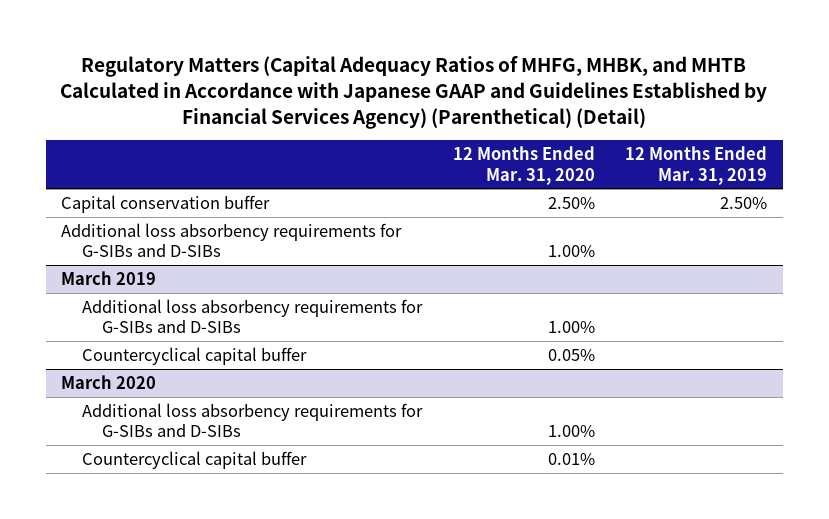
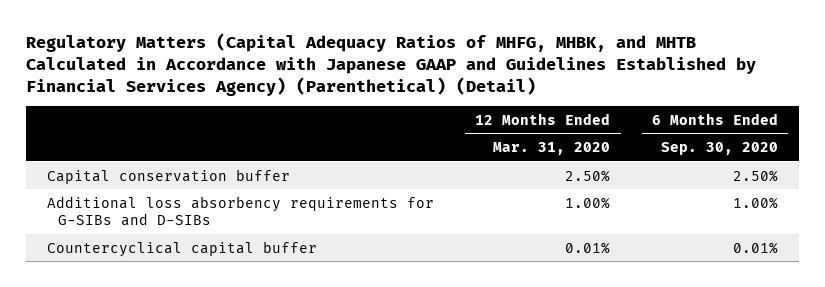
- | 12 Months Ended Mar. 31, 2020 | 12 Months Ended Mar. 31, 2019
+ | 12 Months Ended Mar. 31, 2020 | 6 Months Ended Sep. 30, 2020
- March 2019
- Additional loss absorbency requirements for G-SIBs and D-SIBs | 1.00% |
- Countercyclical capital buffer | 0.05% |
- March 2020
- Additional loss absorbency requirements for G-SIBs and D-SIBs | 1.00% |

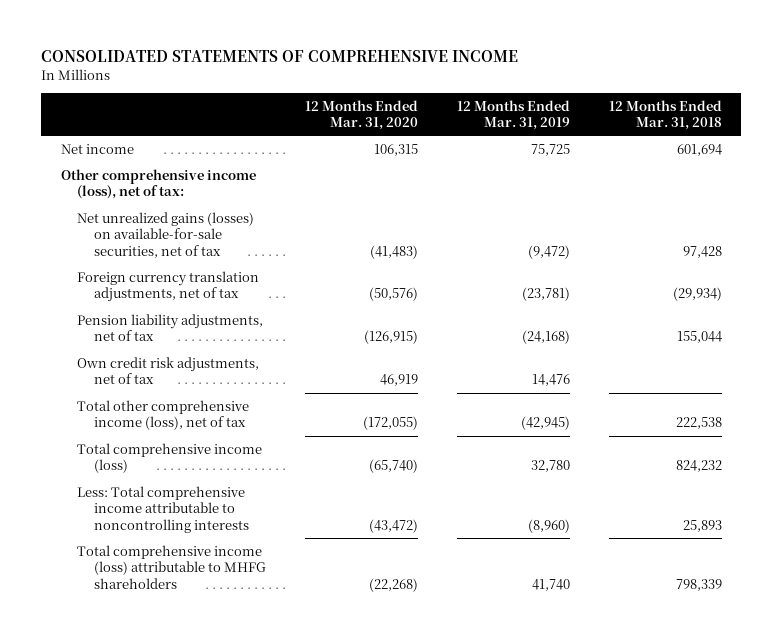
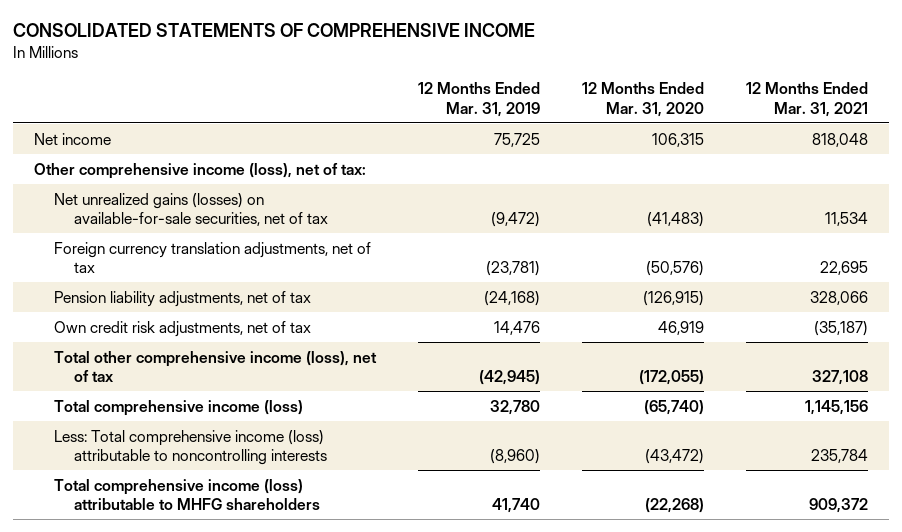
- | 12 Months Ended Mar. 31, 2020 | 12 Months Ended Mar. 31, 2019 | 12 Months Ended Mar. 31, 2018
+ | 12 Months Ended Mar. 31, 2019 | 12 Months Ended Mar. 31, 2020 | 12 Months Ended Mar. 31, 2021
- Less: Total comprehensive income attributable to noncontrolling interests | (43,472) | (8,960) | 25,893
+ Less: Total comprehensive income (loss) attributable to noncontrolling interests | (8,960) | (43,472) | 235,784

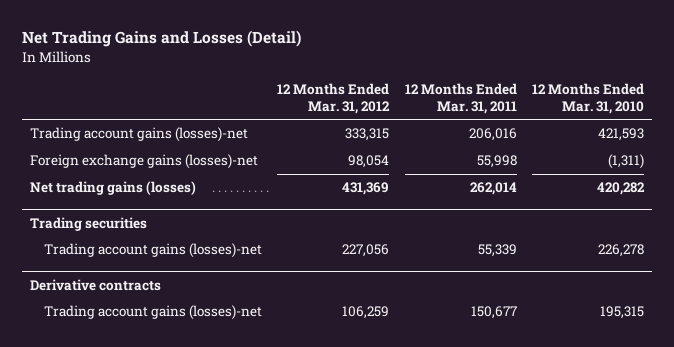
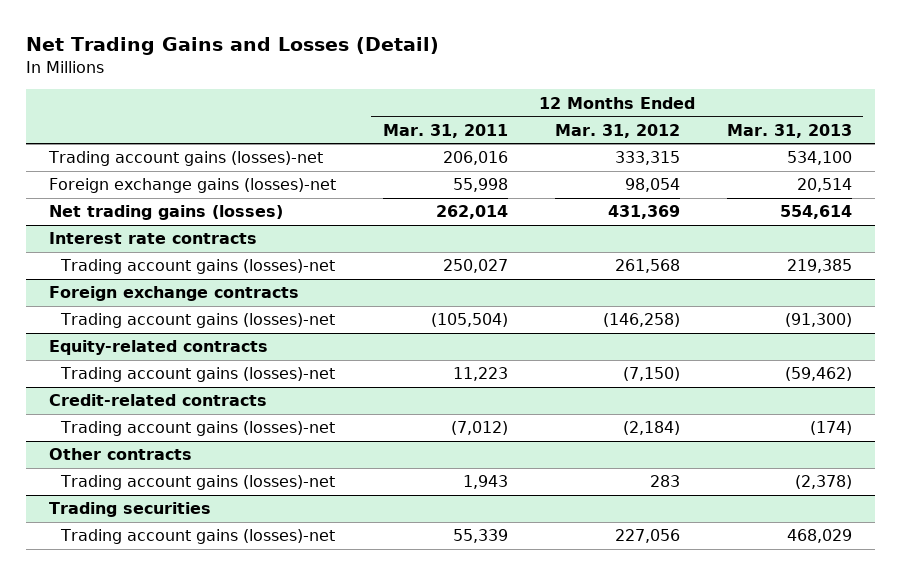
- | 12 Months Ended Mar. 31, 2012 | 12 Months Ended Mar. 31, 2011 | 12 Months Ended Mar. 31, 2010
+ | 12 Months Ended Mar. 31, 2011 | 12 Months Ended Mar. 31, 2012 | 12 Months Ended Mar. 31, 2013
+ Interest rate contracts
+ Trading account gains (losses)-net | 250,027 | 261,568 | 219,385
+ Foreign exchange contracts
+ Trading account gains (losses)-net | (105,504) | (146,258) | (91,300)
+ Equity-related contracts
+ Trading account gains (losses)-net | 11,223 | (7,150) | (59,462)
+ Credit-related contracts
+ Trading account gains (losses)-net | (7,012) | (2,184) | (174)
+ Other contracts
+ Trading account gains (losses)-net | 1,943 | 283 | (2,378)
- Derivative contracts
- Trading account gains (losses)-net | 106,259 | 150,677 | 195,315

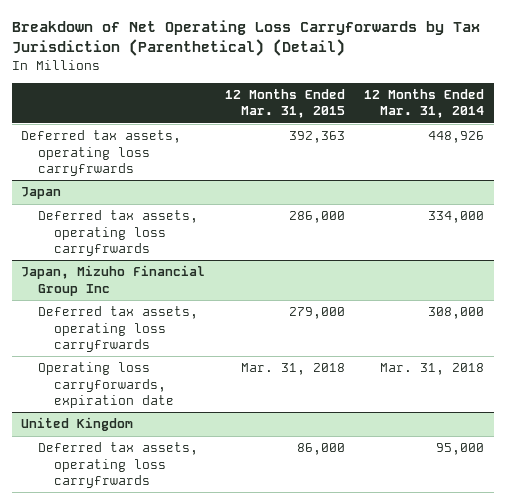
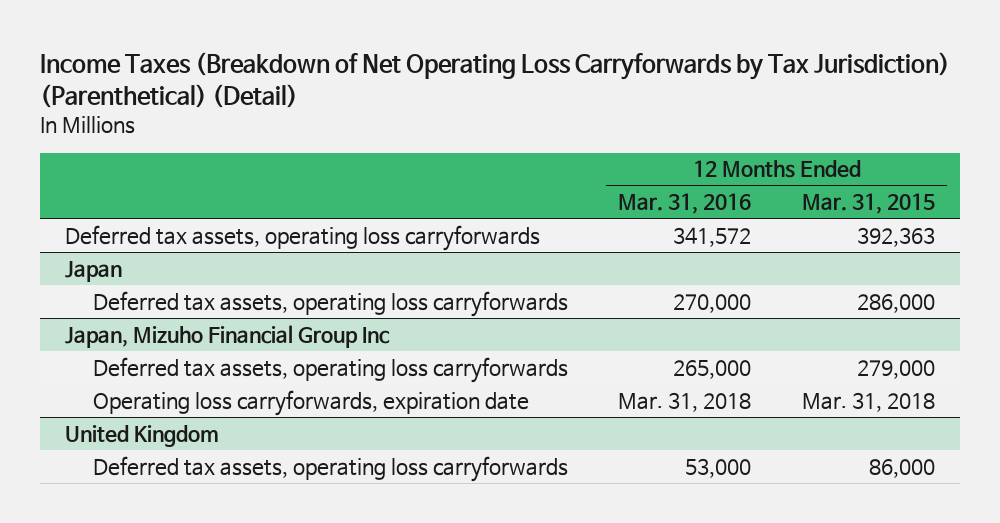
- Breakdown of Net Operating Loss Carryforwards by Tax Jurisdiction (Parenthetical) (Detail)
+ Income Taxes (Breakdown of Net Operating Loss Carryforwards by Tax Jurisdiction) (Parenthetical) (Detail)
- | 12 Months Ended Mar. 31, 2015 | 12 Months Ended Mar. 31, 2014
+ | 12 Months Ended Mar. 31, 2016 | 12 Months Ended Mar. 31, 2015
- Deferred tax assets, operating loss carryfrwards | 392,363 | 448,926
+ Deferred tax assets, operating loss carryforwards | 341,572 | 392,363
@ Japan
- Deferred tax assets, operating loss carryfrwards | 286,000 | 334,000
+ Deferred tax assets, operating loss carryforwards | 270,000 | 286,000
@ Japan, Mizuho Financial Group Inc
- Deferred tax assets, operating loss carryfrwards | 279,000 | 308,000
+ Deferred tax assets, operating loss carryforwards | 265,000 | 279,000
@ United Kingdom
- Deferred tax assets, operating loss carryfrwards | 86,000 | 95,000
+ Deferred tax assets, operating loss carryforwards | 53,000 | 86,000

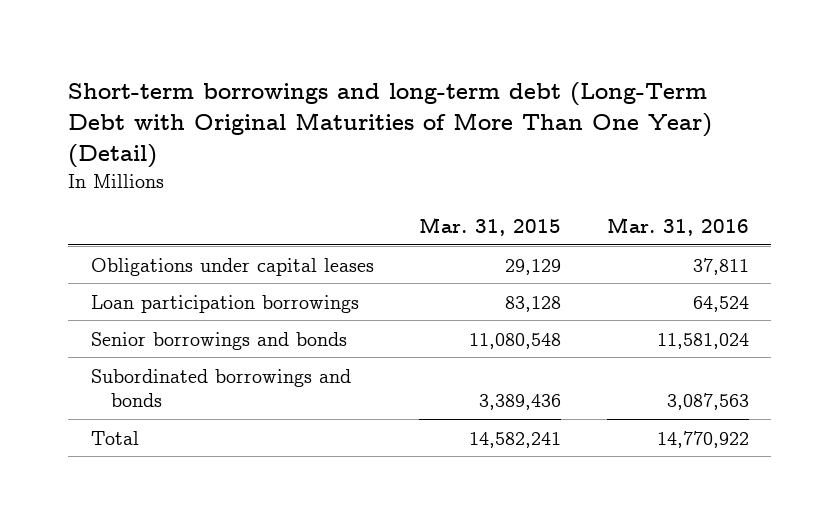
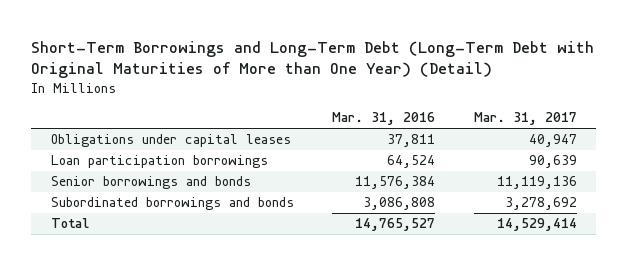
- Short-term borrowings and long-term debt (Long-Term Debt with Original Maturities of More Than One Year) (Detail)
+ Short-Term Borrowings and Long-Term Debt (Long-Term Debt with Original Maturities of More than One Year) (Detail)
- | Mar. 31, 2015 | Mar. 31, 2016
+ | Mar. 31, 2016 | Mar. 31, 2017
- Senior borrowings and bonds | 11,080,548 | 11,581,024
- Subordinated borrowings and bonds | 3,389,436 | 3,087,563
- Total | 14,582,241 | 14,770,922
+ Senior borrowings and bonds | 11,576,384 | 11,119,136
+ Subordinated borrowings and bonds | 3,086,808 | 3,278,692
+ Total | 14,765,527 | 14,529,414

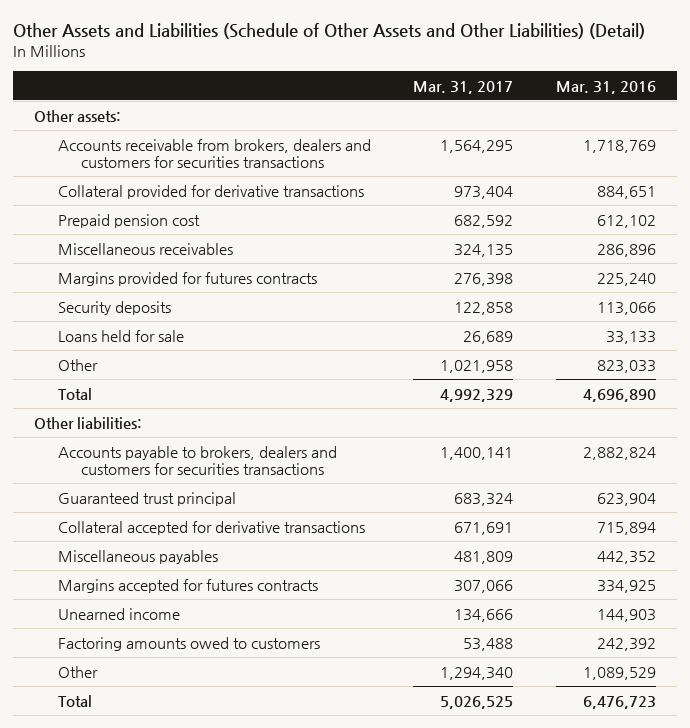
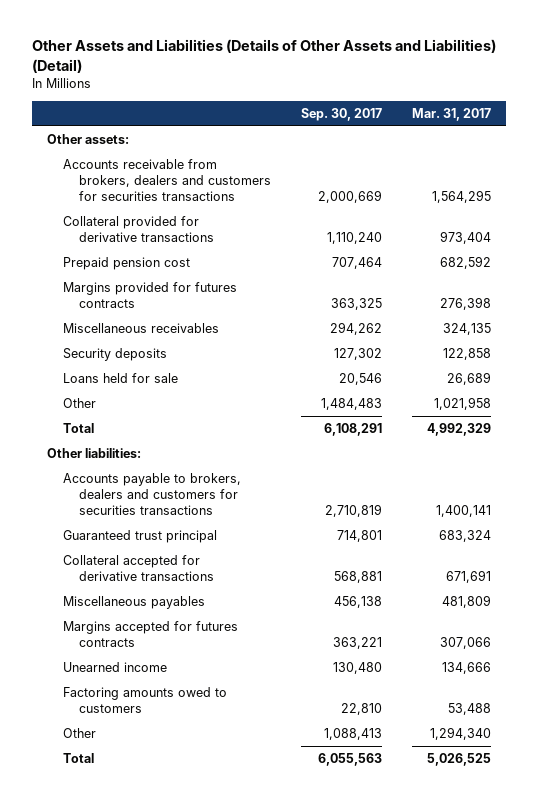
- Other Assets and Liabilities (Schedule of Other Assets and Other Liabilities) (Detail)
+ Other Assets and Liabilities (Details of Other Assets and Liabilities) (Detail)
- | Mar. 31, 2017 | Mar. 31, 2016
+ | Sep. 30, 2017 | Mar. 31, 2017
moved down: Miscellaneous receivables | 294,262 | 324,135

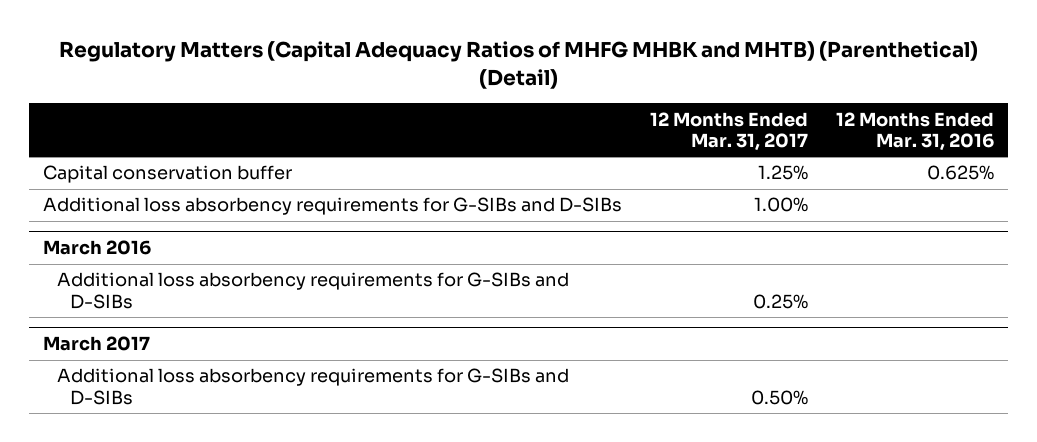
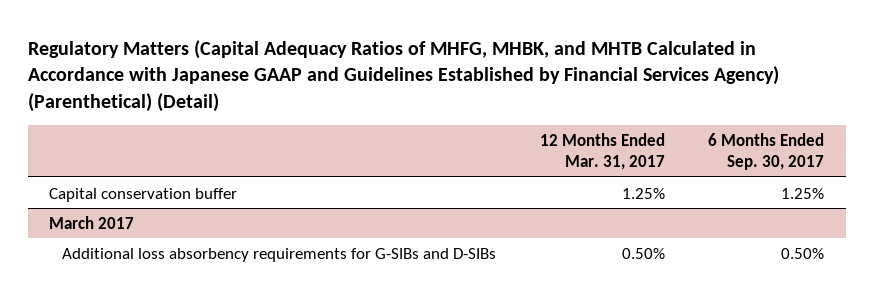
- Regulatory Matters (Capital Adequacy Ratios of MHFG MHBK and MHTB) (Parenthetical) (Detail)
+ Regulatory Matters (Capital Adequacy Ratios of MHFG, MHBK, and MHTB Calculated in Accordance with Japanese GAAP and Guidelines Established by Financial Services Agency) (Parenthetical) (Detail)
- | 12 Months Ended Mar. 31, 2017 | 12 Months Ended Mar. 31, 2016
+ | 12 Months Ended Mar. 31, 2017 | 6 Months Ended Sep. 30, 2017
- Additional loss absorbency requirements for G-SIBs and D-SIBs | 1.00% |
- March 2016
- Additional loss absorbency requirements for G-SIBs and D-SIBs | 0.25% |

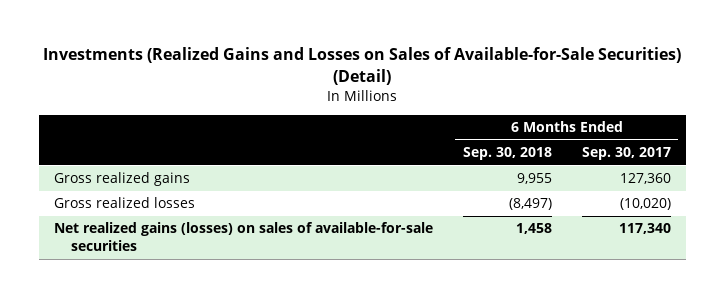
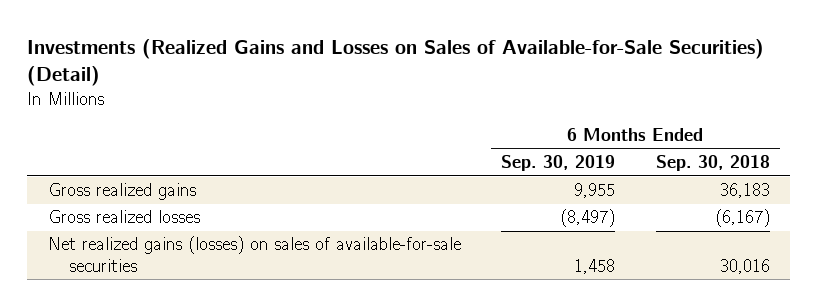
- | 6 Months Ended Sep. 30, 2018 | 6 Months Ended Sep. 30, 2017
+ | 6 Months Ended Sep. 30, 2019 | 6 Months Ended Sep. 30, 2018
- Gross realized gains | 9,955 | 127,360
- Gross realized losses | (8,497) | (10,020)
- Net realized gains (losses) on sales of available-for-sale securities | 1,458 | 117,340
+ Gross realized gains | 9,955 | 36,183
+ Gross realized losses | (8,497) | (6,167)
+ Net realized gains (losses) on sales of available-for-sale securities | 1,458 | 30,016

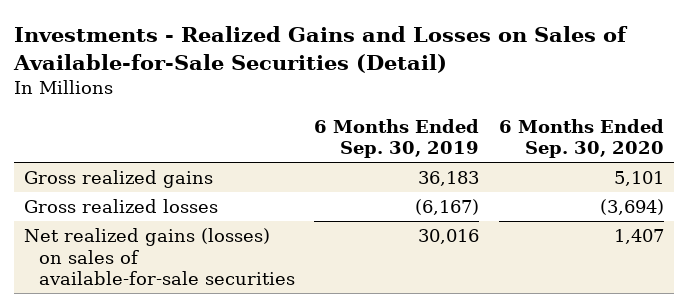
- Investments (Realized Gains and Losses on Sales of Available-for-Sale Securities) (Detail)
+ Investments - Realized Gains and Losses on Sales of Available-for-Sale Securities (Detail)
- | 6 Months Ended Sep. 30, 2019 | 6 Months Ended Sep. 30, 2018
+ | 6 Months Ended Sep. 30, 2019 | 6 Months Ended Sep. 30, 2020
- Gross realized gains | 9,955 | 36,183
- Gross realized losses | (8,497) | (6,167)
- Net realized gains (losses) on sales of available-for-sale securities | 1,458 | 30,016
+ Gross realized gains | 36,183 | 5,101
+ Gross realized losses | (6,167) | (3,694)
+ Net realized gains (losses) on sales of available-for-sale securities | 30,016 | 1,407

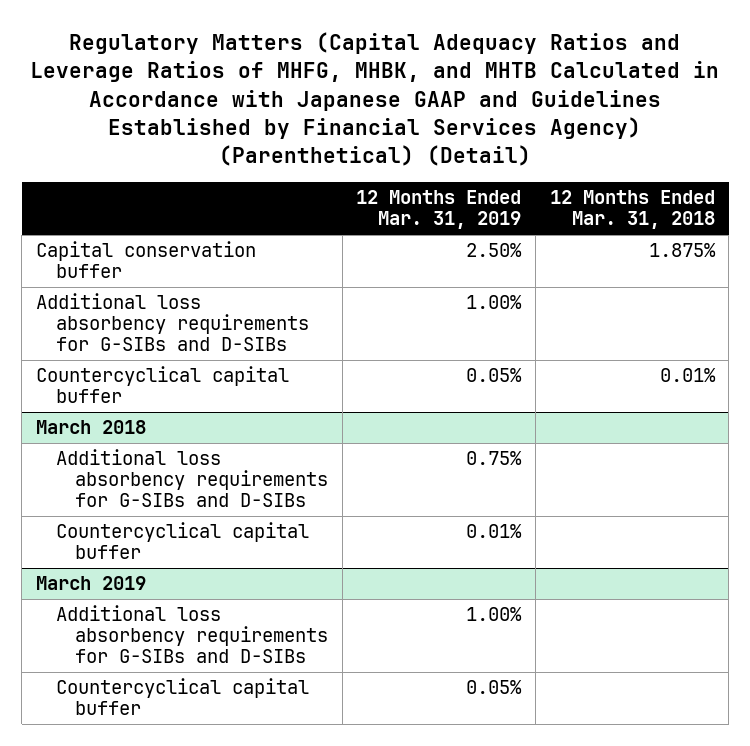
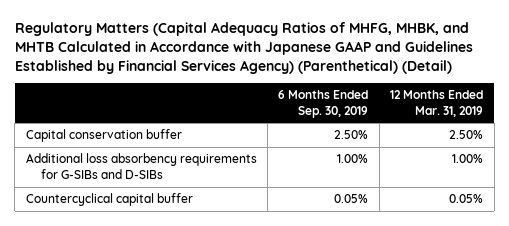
- Regulatory Matters (Capital Adequacy Ratios and Leverage Ratios of MHFG, MHBK, and MHTB Calculated in Accordance with Japanese GAAP and Guidelines Established by Financial Services Agency) (Parenthetical) (Detail)
+ Regulatory Matters (Capital Adequacy Ratios of MHFG, MHBK, and MHTB Calculated in Accordance with Japanese GAAP and Guidelines Established by Financial Services Agency) (Parenthetical) (Detail)
- | 12 Months Ended Mar. 31, 2019 | 12 Months Ended Mar. 31, 2018
+ | 6 Months Ended Sep. 30, 2019 | 12 Months Ended Mar. 31, 2019
- March 2018
- Additional loss absorbency requirements for G-SIBs and D-SIBs | 0.75% |
- Countercyclical capital buffer | 0.01% |
- March 2019
- Additional loss absorbency requirements for G-SIBs and D-SIBs | 1.00% |
- Countercyclical capital buffer | 0.05% |

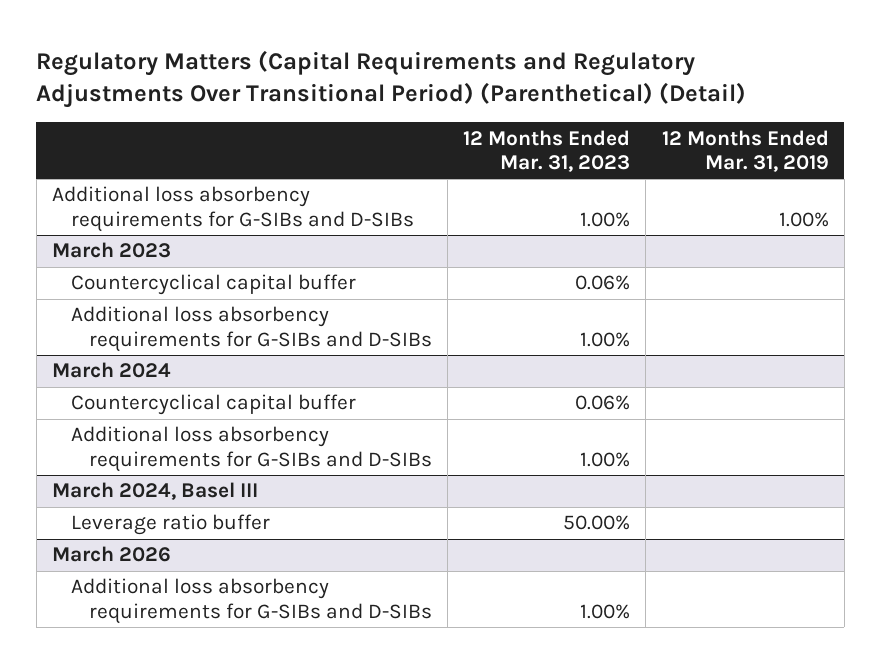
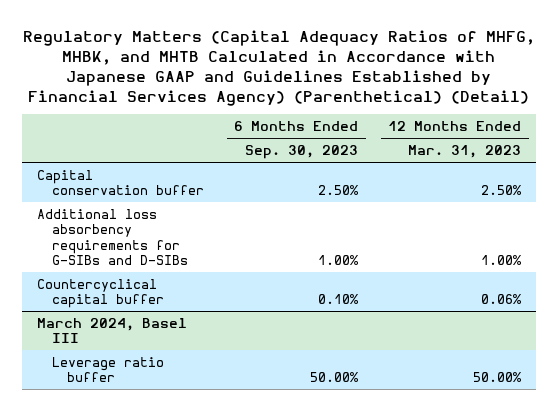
- Regulatory Matters (Capital Requirements and Regulatory Adjustments Over Transitional Period) (Parenthetical) (Detail)
+ Regulatory Matters (Capital Adequacy Ratios of MHFG, MHBK, and MHTB Calculated in Accordance with Japanese GAAP and Guidelines Established by Financial Services Agency) (Parenthetical) (Detail)
- | 12 Months Ended Mar. 31, 2023 | 12 Months Ended Mar. 31, 2019
+ | 6 Months Ended Sep. 30, 2023 | 12 Months Ended Mar. 31, 2023
- Additional loss absorbency requirements for G-SIBs and D-SIBs | 1.00% | 1.00%
- March 2023
- Countercyclical capital buffer | 0.06% |
+ Capital conservation buffer | 2.50% | 2.50%
- March 2024
- Additional loss absorbency requirements for G-SIBs and D-SIBs | 1.00% |
- March 2026
- Additional loss absorbency requirements for G-SIBs and D-SIBs | 1.00% |

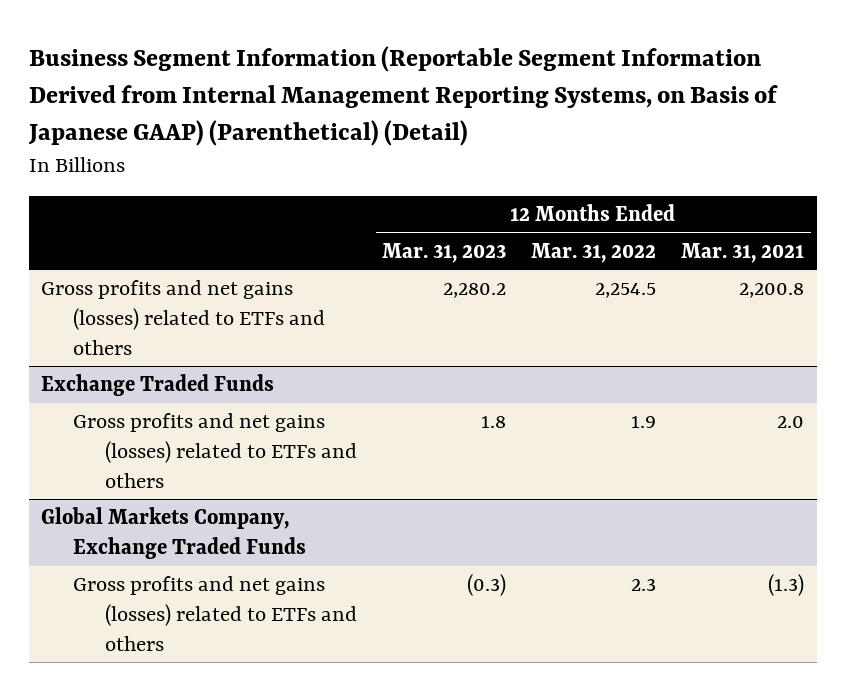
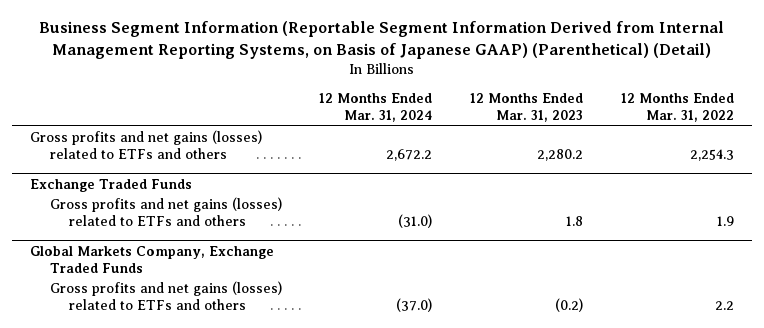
- | 12 Months Ended Mar. 31, 2023 | 12 Months Ended Mar. 31, 2022 | 12 Months Ended Mar. 31, 2021
+ | 12 Months Ended Mar. 31, 2024 | 12 Months Ended Mar. 31, 2023 | 12 Months Ended Mar. 31, 2022
- Gross profits and net gains (losses) related to ETFs and others | 2,280.2 | 2,254.5 | 2,200.8
+ Gross profits and net gains (losses) related to ETFs and others | 2,672.2 | 2,280.2 | 2,254.3
@ Global Markets Company, Exchange Traded Funds
- Gross profits and net gains (losses) related to ETFs and others | (0.3) | 2.3 | (1.3)
+ Gross profits and net gains (losses) related to ETFs and others | (37.0) | (0.2) | 2.2

